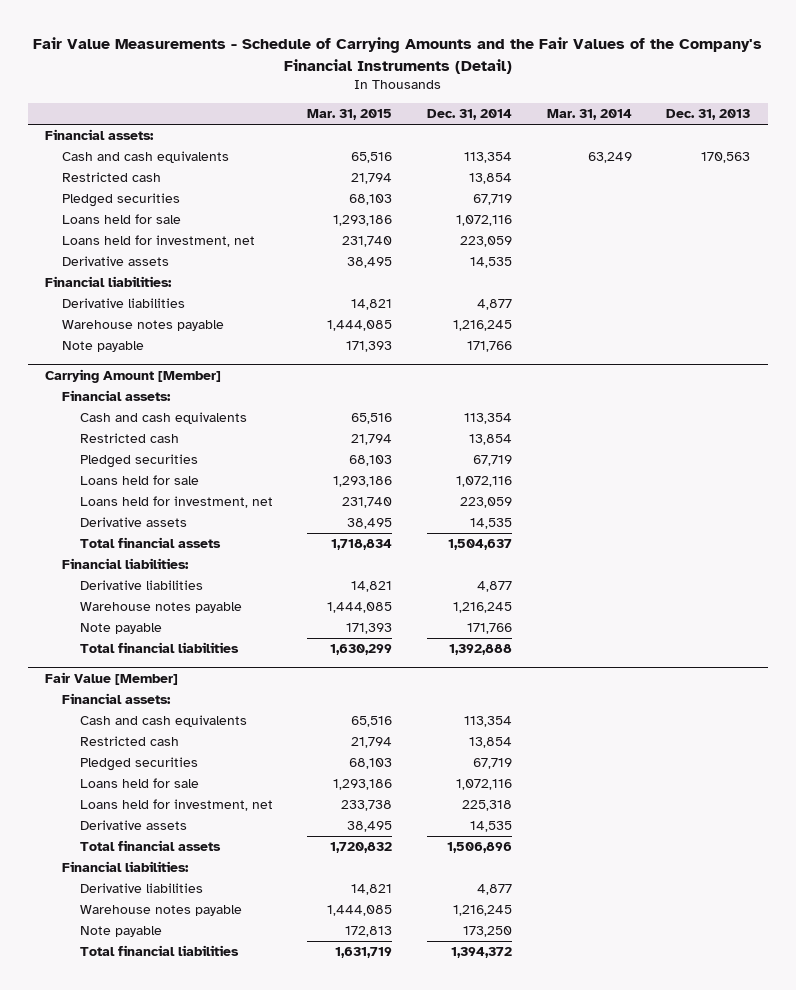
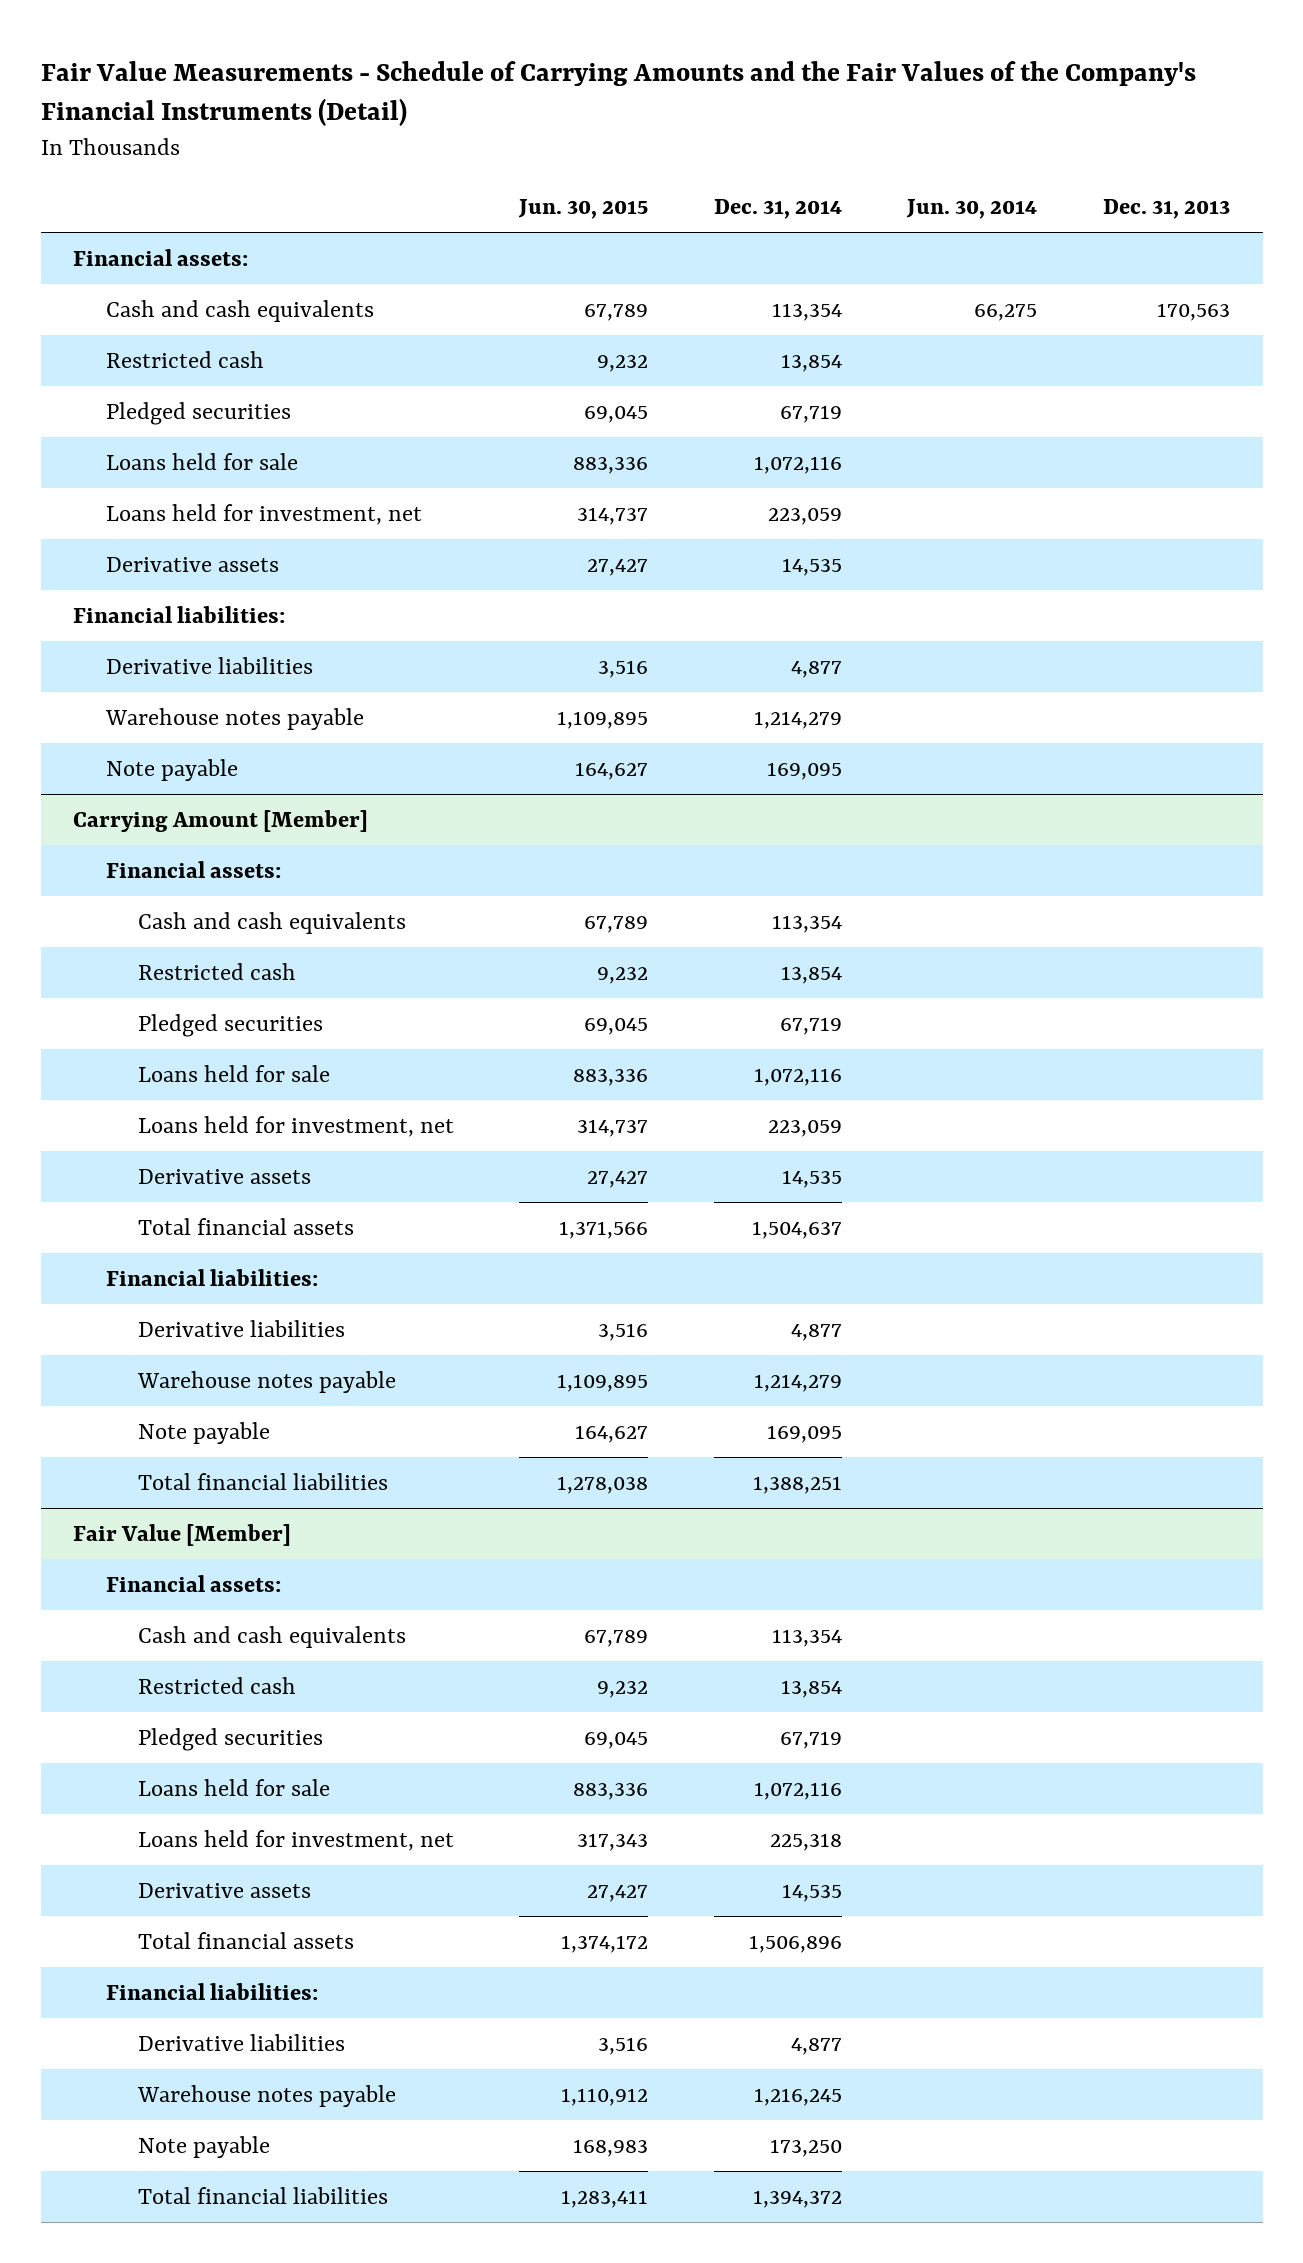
- | Mar. 31, 2015 | Dec. 31, 2014 | Mar. 31, 2014 | Dec. 31, 2013
+ | Jun. 30, 2015 | Dec. 31, 2014 | Jun. 30, 2014 | Dec. 31, 2013
- Warehouse notes payable | 1,444,085 | 1,216,245 | |
- Note payable | 171,393 | 171,766 | |
+ Warehouse notes payable | 1,109,895 | 1,214,279 | |
+ Note payable | 164,627 | 169,095 | |
@ Carrying Amount [Member]
- Warehouse notes payable | 1,444,085 | 1,216,245 | |
- Note payable | 171,393 | 171,766 | |
- Total financial liabilities | 1,630,299 | 1,392,888 | |
+ Warehouse notes payable | 1,109,895 | 1,214,279 | |
+ Note payable | 164,627 | 169,095 | |
+ Total financial liabilities | 1,278,038 | 1,388,251 | |

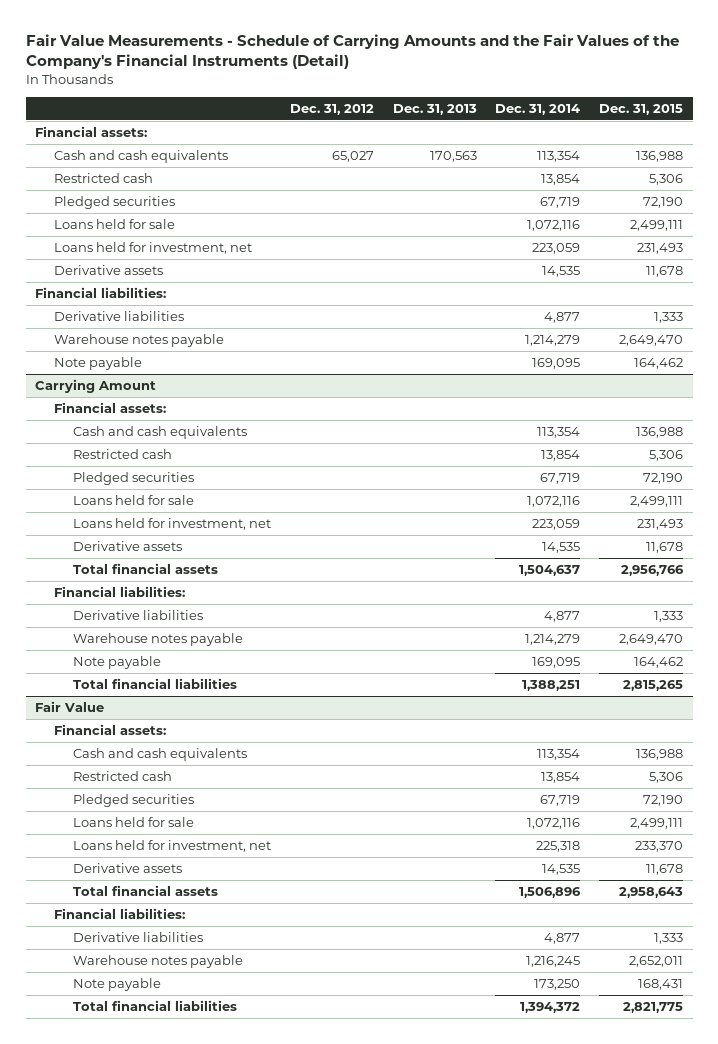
- | Jun. 30, 2015 | Dec. 31, 2014 | Jun. 30, 2014 | Dec. 31, 2013
+ | Dec. 31, 2012 | Dec. 31, 2013 | Dec. 31, 2014 | Dec. 31, 2015
- Carrying Amount [Member]
+ Carrying Amount
- Fair Value [Member]
+ Fair Value

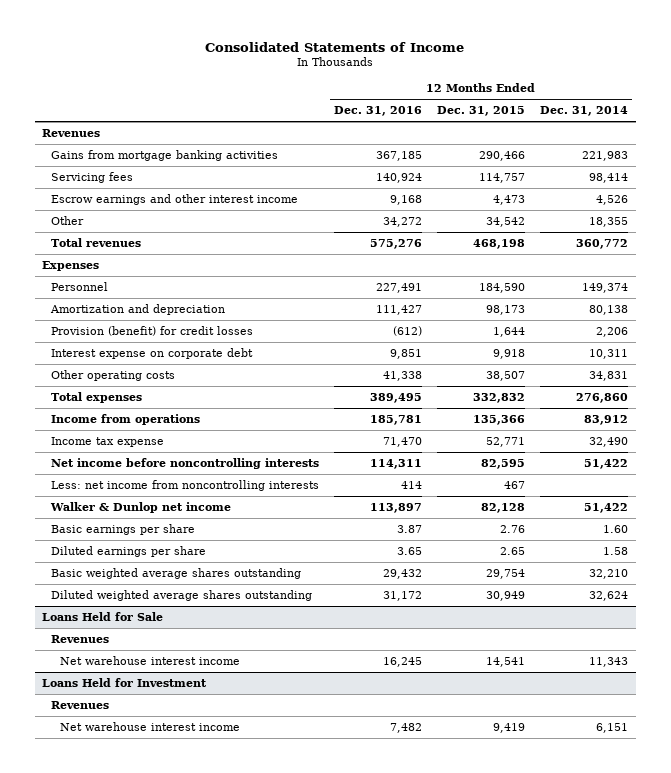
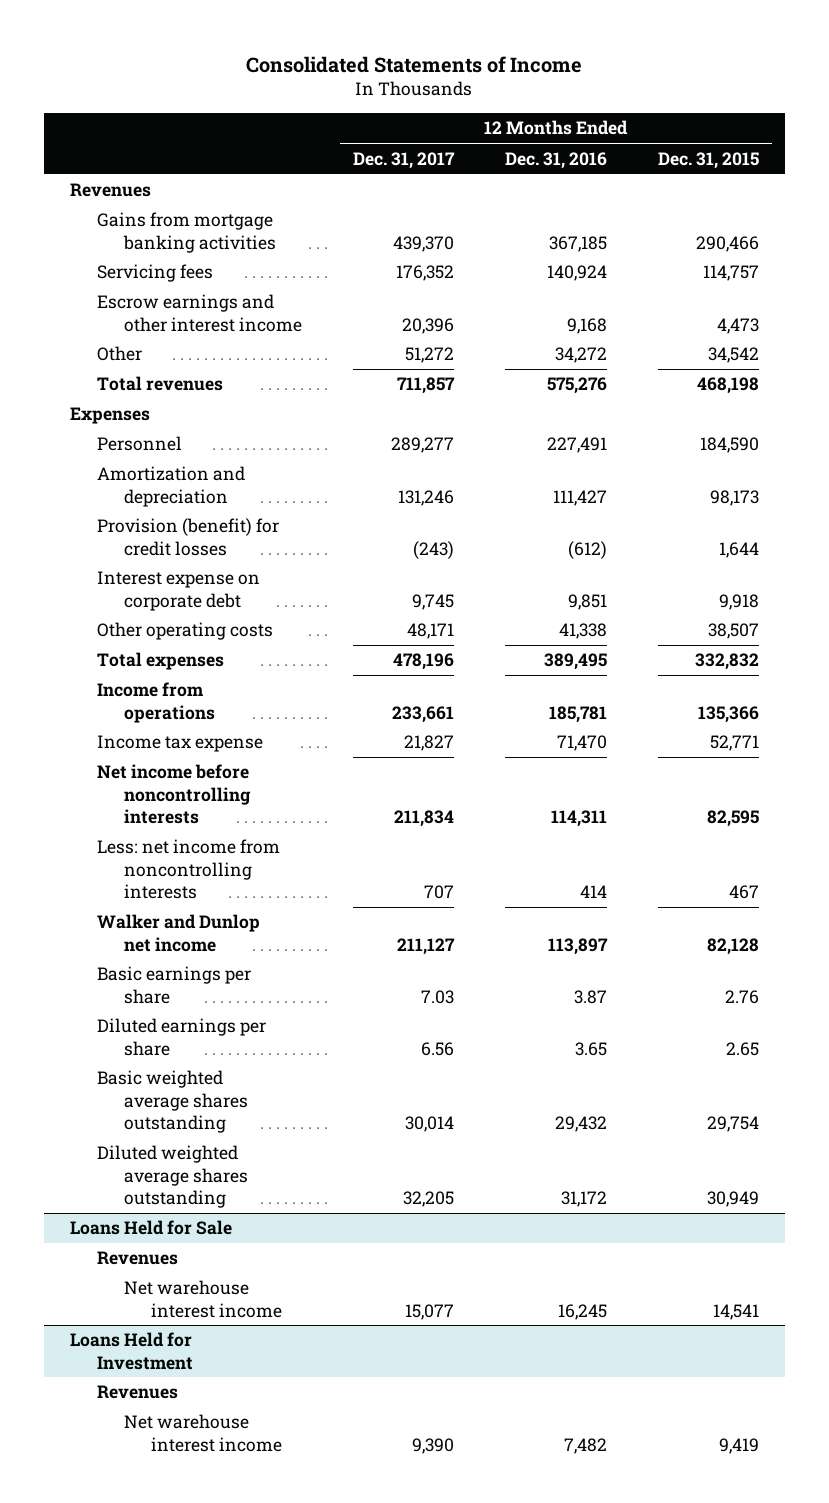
- | 12 Months Ended Dec. 31, 2016 | 12 Months Ended Dec. 31, 2015 | 12 Months Ended Dec. 31, 2014
+ | 12 Months Ended Dec. 31, 2017 | 12 Months Ended Dec. 31, 2016 | 12 Months Ended Dec. 31, 2015
- Walker & Dunlop net income | 113,897 | 82,128 | 51,422
+ Walker and Dunlop net income | 211,127 | 113,897 | 82,128

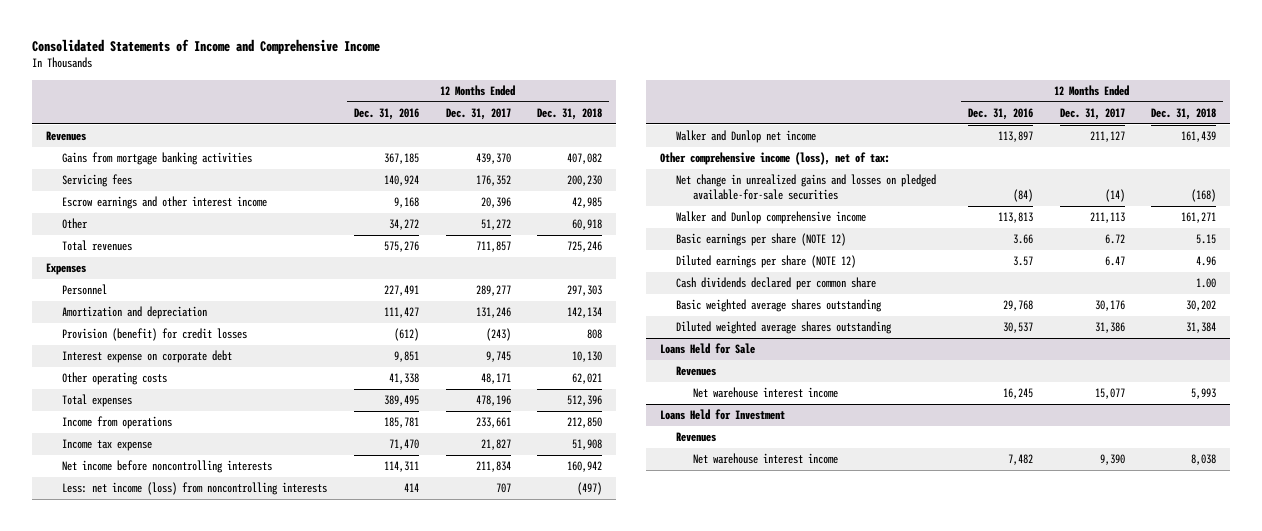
- Consolidated Statements of Income
+ Consolidated Statements of Income and Comprehensive Income
- | 12 Months Ended Dec. 31, 2017 | 12 Months Ended Dec. 31, 2016 | 12 Months Ended Dec. 31, 2015
+ | 12 Months Ended Dec. 31, 2016 | 12 Months Ended Dec. 31, 2017 | 12 Months Ended Dec. 31, 2018
- Less: net income from noncontrolling interests | 707 | 414 | 467
+ Less: net income (loss) from noncontrolling interests | 414 | 707 | (497)
- Basic earnings per share | 7.03 | 3.87 | 2.76
- Diluted earnings per share | 6.56 | 3.65 | 2.65
- Basic weighted average shares outstanding | 30,014 | 29,432 | 29,754
- Diluted weighted average shares outstanding | 32,205 | 31,172 | 30,949
+ Other comprehensive income (loss), net of tax:
+ Net change in unrealized gains and losses on pledged available-for-sale securities | (84) | (14) | (168)
+ Walker and Dunlop comprehensive income | 113,813 | 211,113 | 161,271
+ Basic earnings per share (NOTE 12) | 3.66 | 6.72 | 5.15
+ Diluted earnings per share (NOTE 12) | 3.57 | 6.47 | 4.96
+ Cash dividends declared per common share | | | 1.00
+ Basic weighted average shares outstanding | 29,768 | 30,176 | 30,202
+ Diluted weighted average shares outstanding | 30,537 | 31,386 | 31,384

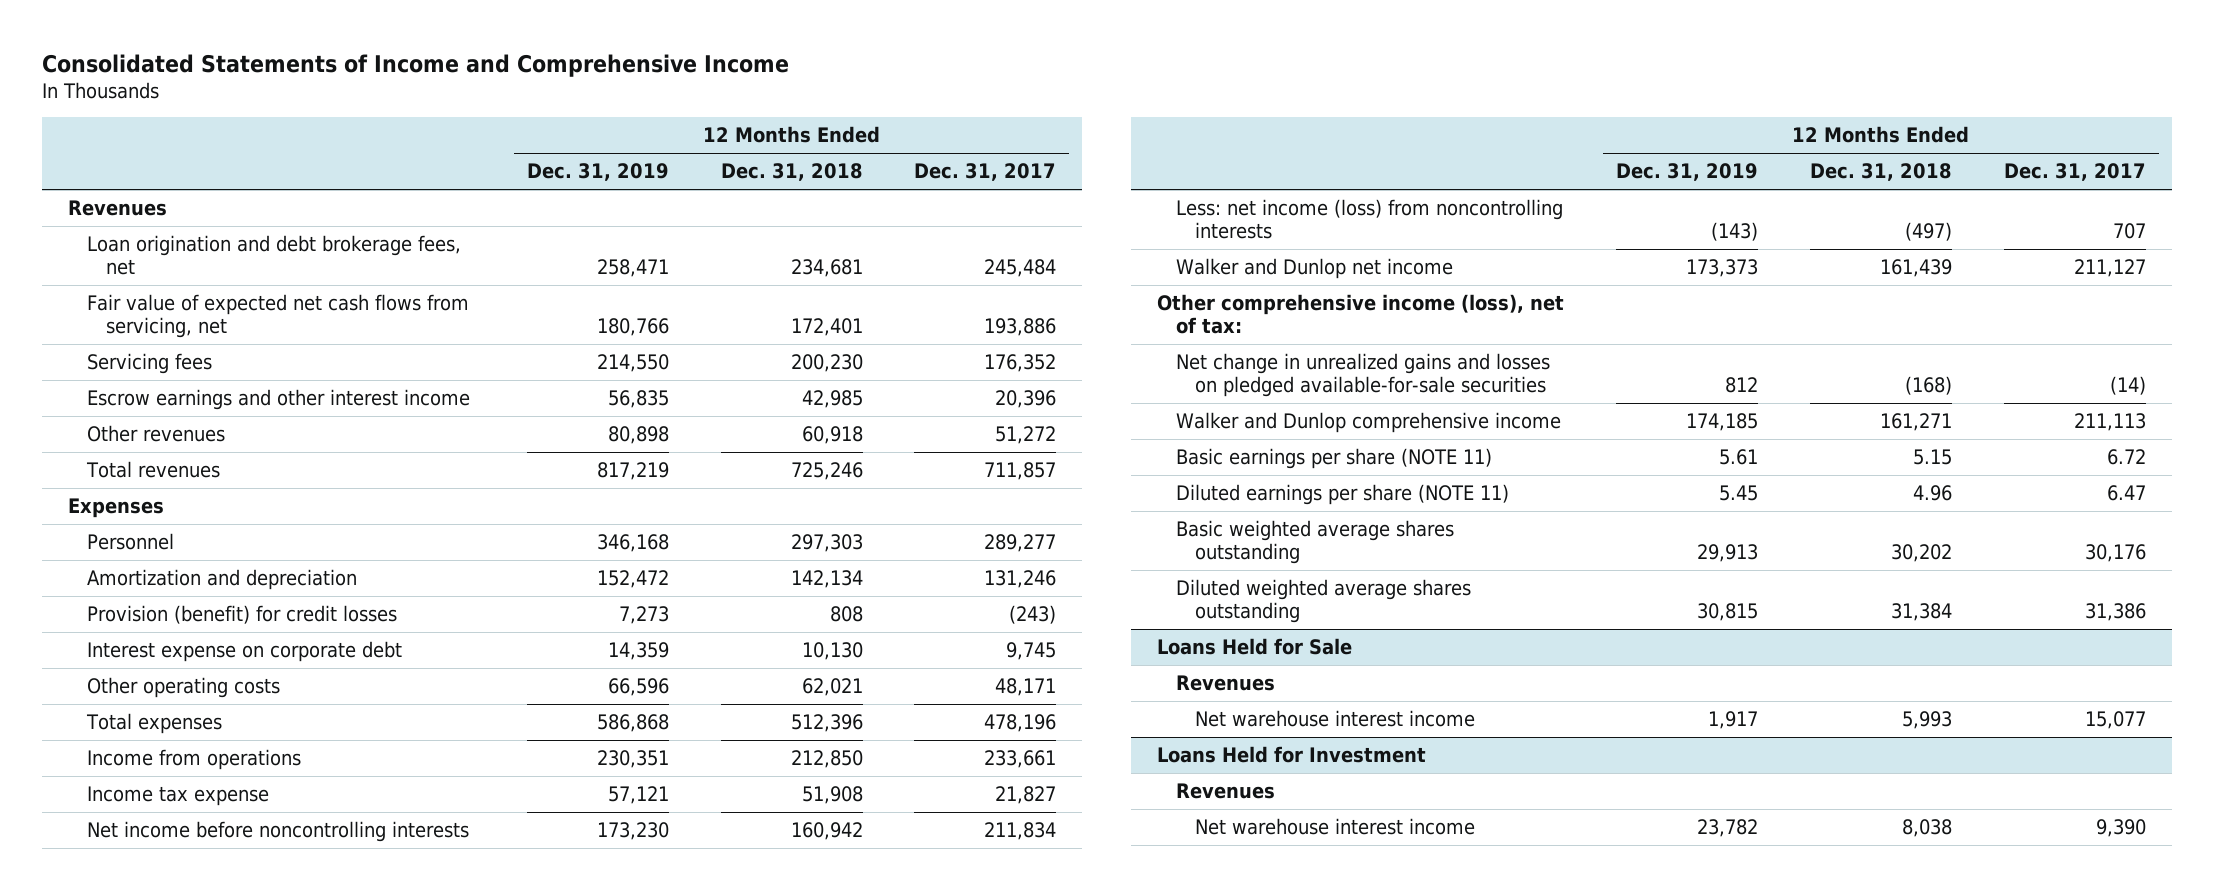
- | 12 Months Ended Dec. 31, 2016 | 12 Months Ended Dec. 31, 2017 | 12 Months Ended Dec. 31, 2018
+ | 12 Months Ended Dec. 31, 2019 | 12 Months Ended Dec. 31, 2018 | 12 Months Ended Dec. 31, 2017
- Gains from mortgage banking activities | 367,185 | 439,370 | 407,082
+ Loan origination and debt brokerage fees, net | 258,471 | 234,681 | 245,484
+ Fair value of expected net cash flows from servicing, net | 180,766 | 172,401 | 193,886
- Other | 34,272 | 51,272 | 60,918
+ Other revenues | 80,898 | 60,918 | 51,272
- Basic earnings per share (NOTE 12) | 3.66 | 6.72 | 5.15
- Diluted earnings per share (NOTE 12) | 3.57 | 6.47 | 4.96
- Cash dividends declared per common share | | | 1.00
+ Basic earnings per share (NOTE 11) | 5.61 | 5.15 | 6.72
+ Diluted earnings per share (NOTE 11) | 5.45 | 4.96 | 6.47

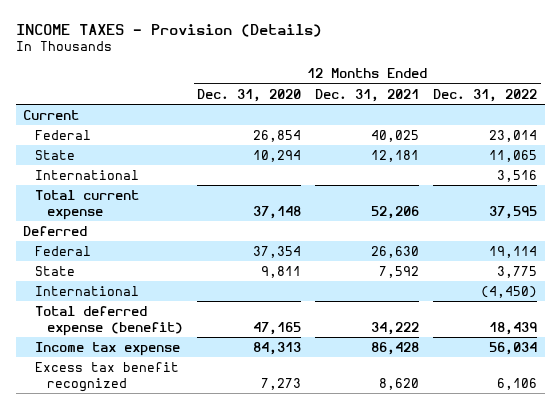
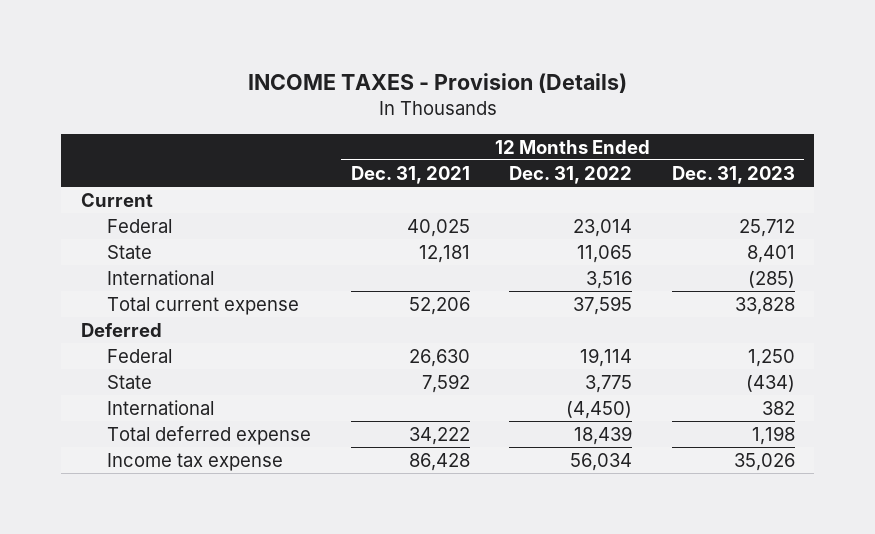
- | 12 Months Ended Dec. 31, 2020 | 12 Months Ended Dec. 31, 2021 | 12 Months Ended Dec. 31, 2022
+ | 12 Months Ended Dec. 31, 2021 | 12 Months Ended Dec. 31, 2022 | 12 Months Ended Dec. 31, 2023
- Total deferred expense (benefit) | 47,165 | 34,222 | 18,439
+ Total deferred expense | 34,222 | 18,439 | 1,198
- Excess tax benefit recognized | 7,273 | 8,620 | 6,106

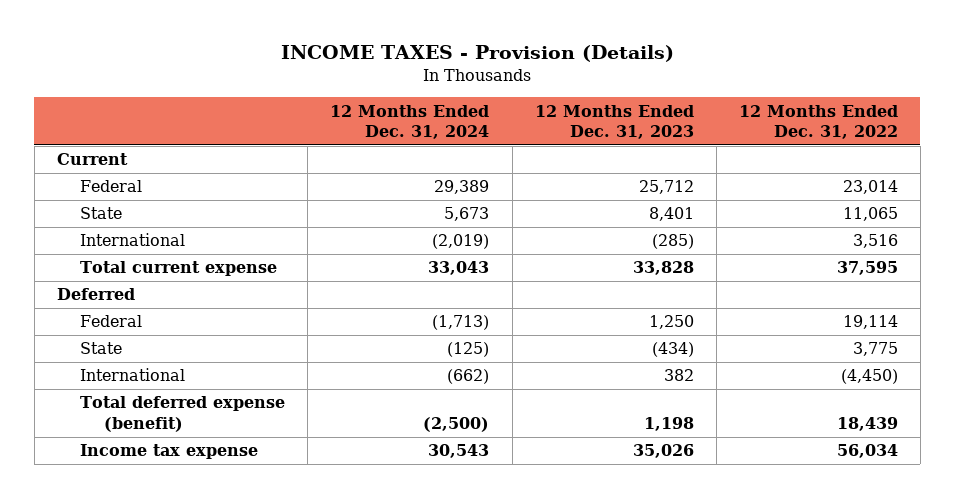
- | 12 Months Ended Dec. 31, 2021 | 12 Months Ended Dec. 31, 2022 | 12 Months Ended Dec. 31, 2023
+ | 12 Months Ended Dec. 31, 2024 | 12 Months Ended Dec. 31, 2023 | 12 Months Ended Dec. 31, 2022
- Total deferred expense | 34,222 | 18,439 | 1,198
+ Total deferred expense (benefit) | (2,500) | 1,198 | 18,439

